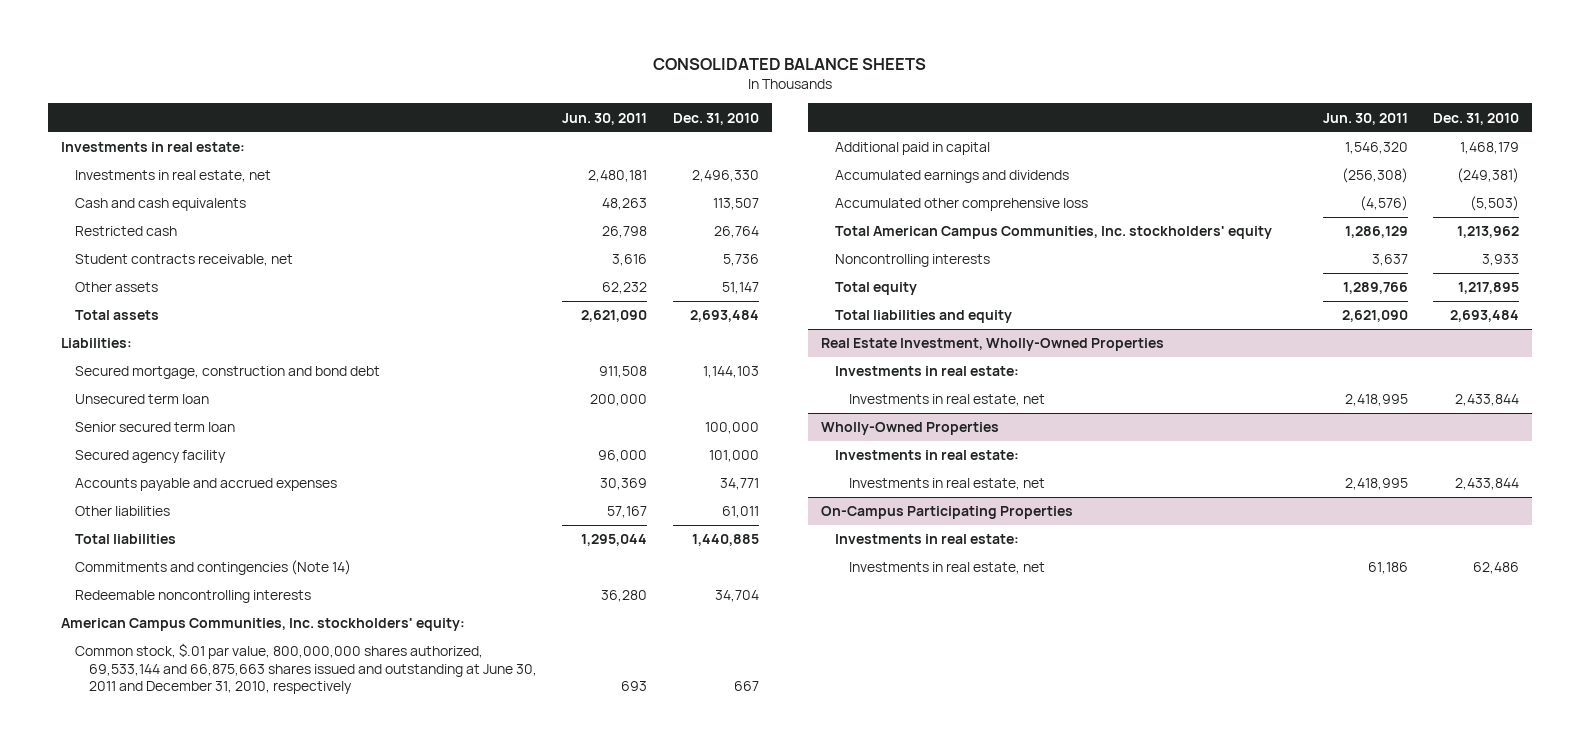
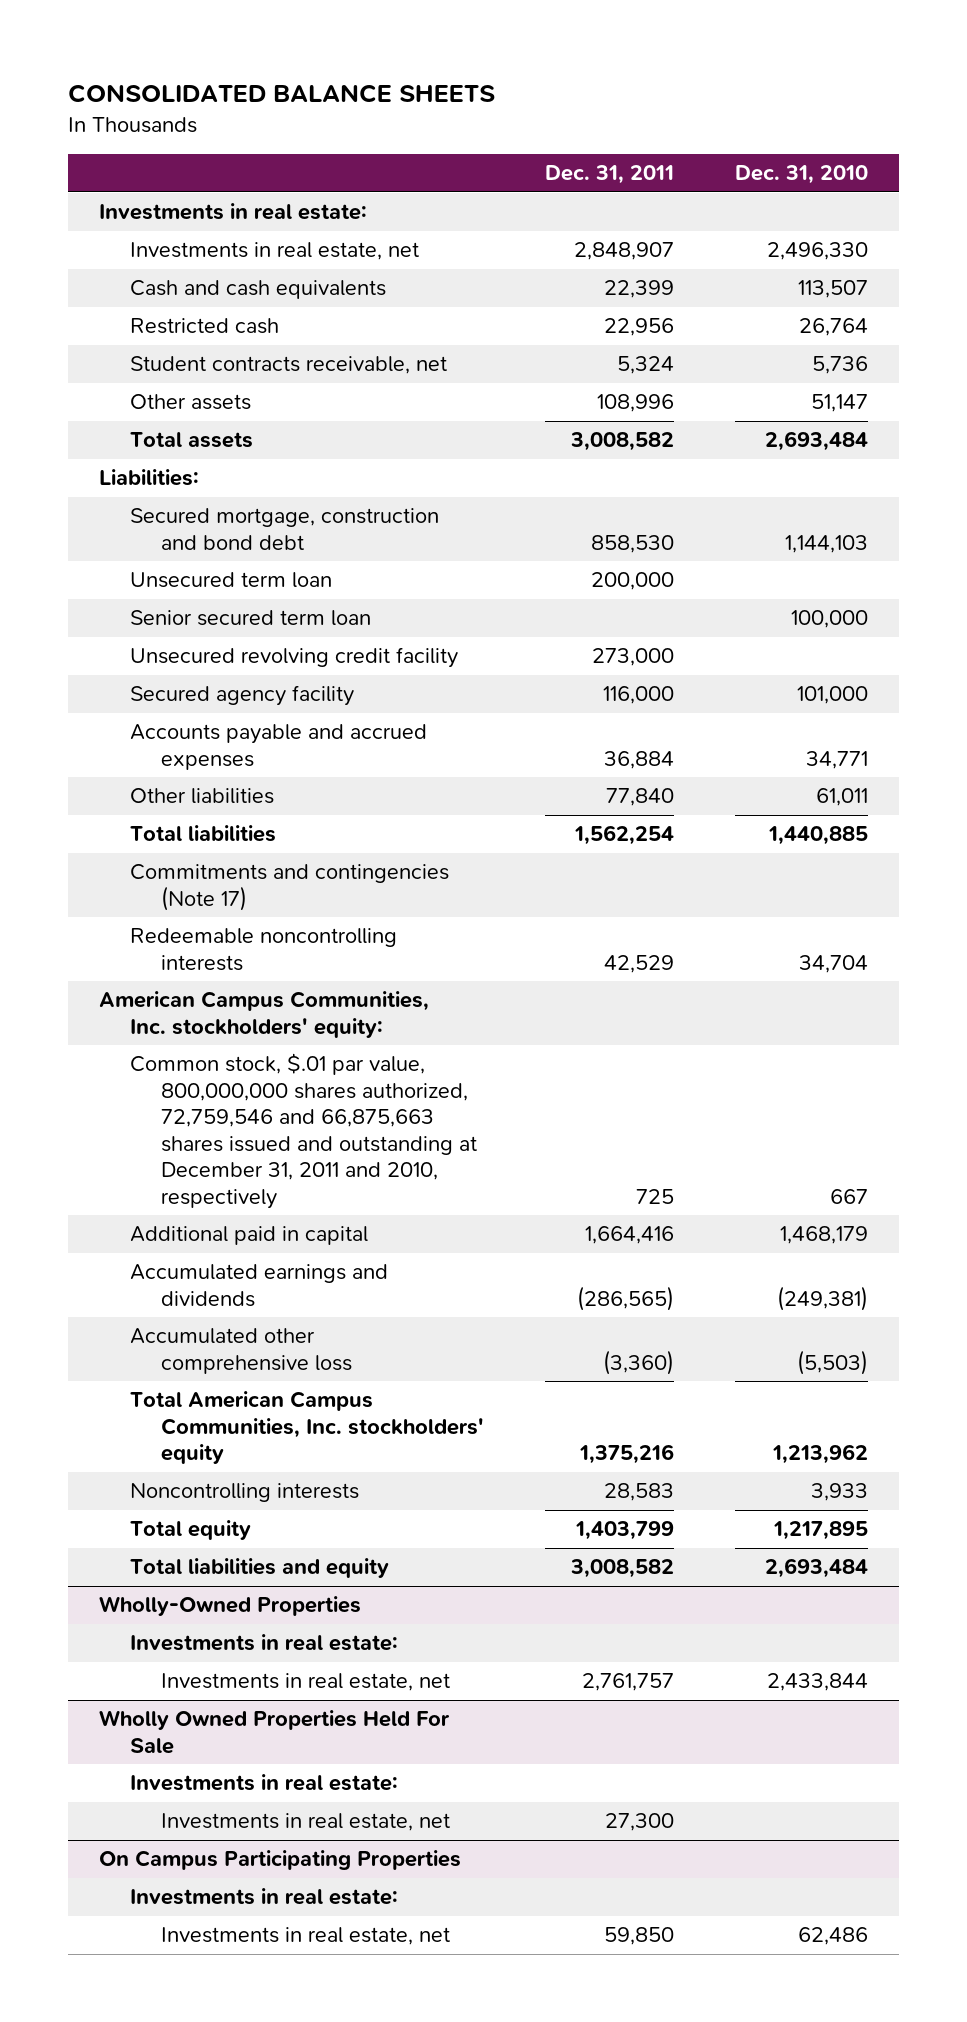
- | Jun. 30, 2011 | Dec. 31, 2010
+ | Dec. 31, 2011 | Dec. 31, 2010
+ Unsecured revolving credit facility | 273,000 |
- Commitments and contingencies (Note 14)
+ Commitments and contingencies (Note 17)
- Common stock, $.01 par value, 800,000,000 shares authorized, 69,533,144 and 66,875,663 shares issued and outstanding at June 30, 2011 and December 31, 2010, respectively | 693 | 667
+ Common stock, $.01 par value, 800,000,000 shares authorized, 72,759,546 and 66,875,663 shares issued and outstanding at December 31, 2011 and 2010, respectively | 725 | 667
- Real Estate Investment, Wholly-Owned Properties
- Investments in real estate:
- Investments in real estate, net | 2,418,995 | 2,433,844
- On-Campus Participating Properties
+ Wholly Owned Properties Held For Sale
+ Investments in real estate, net | 27,300 |
+ On Campus Participating Properties
+ Investments in real estate:

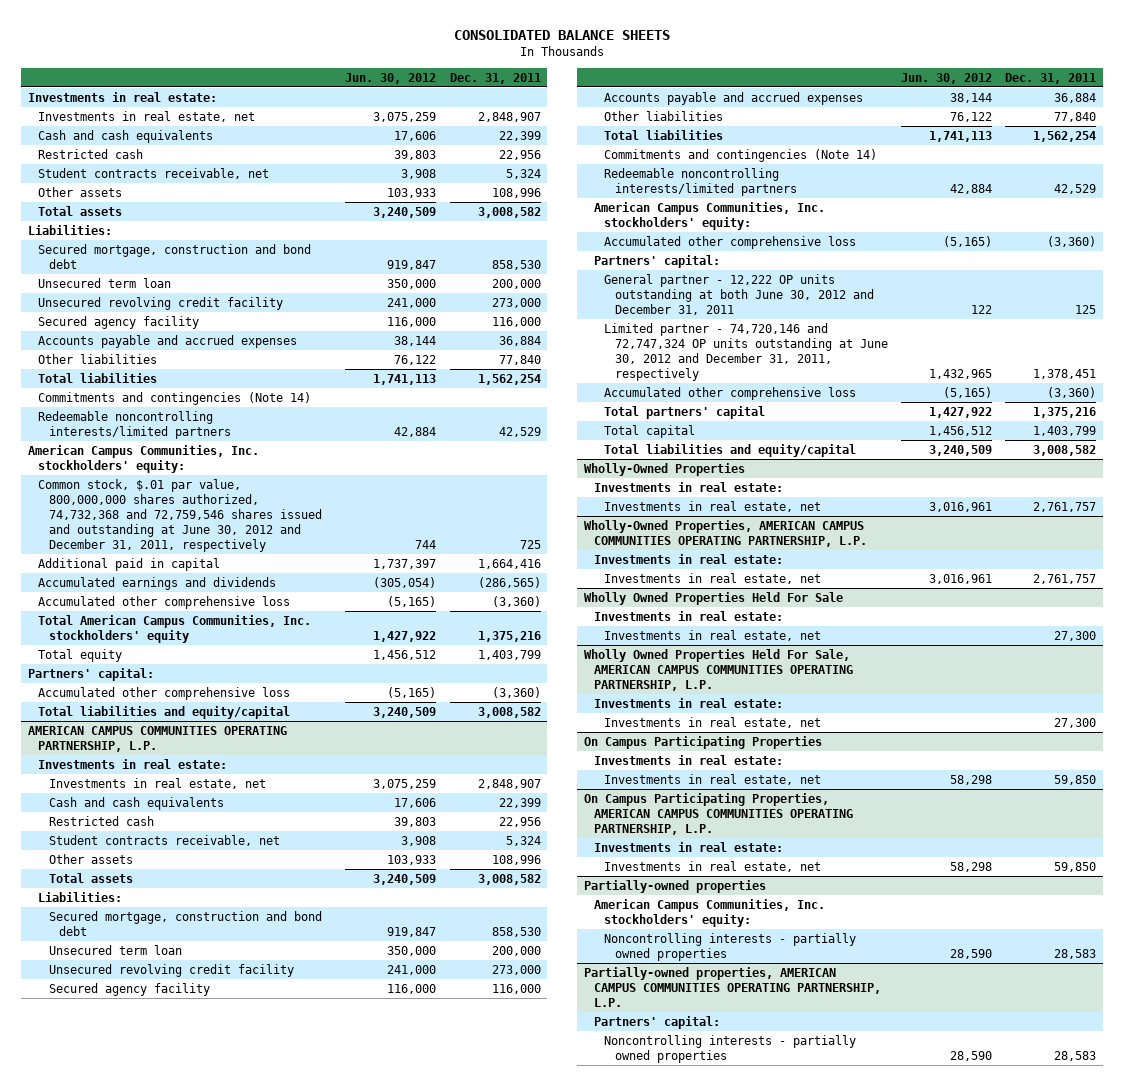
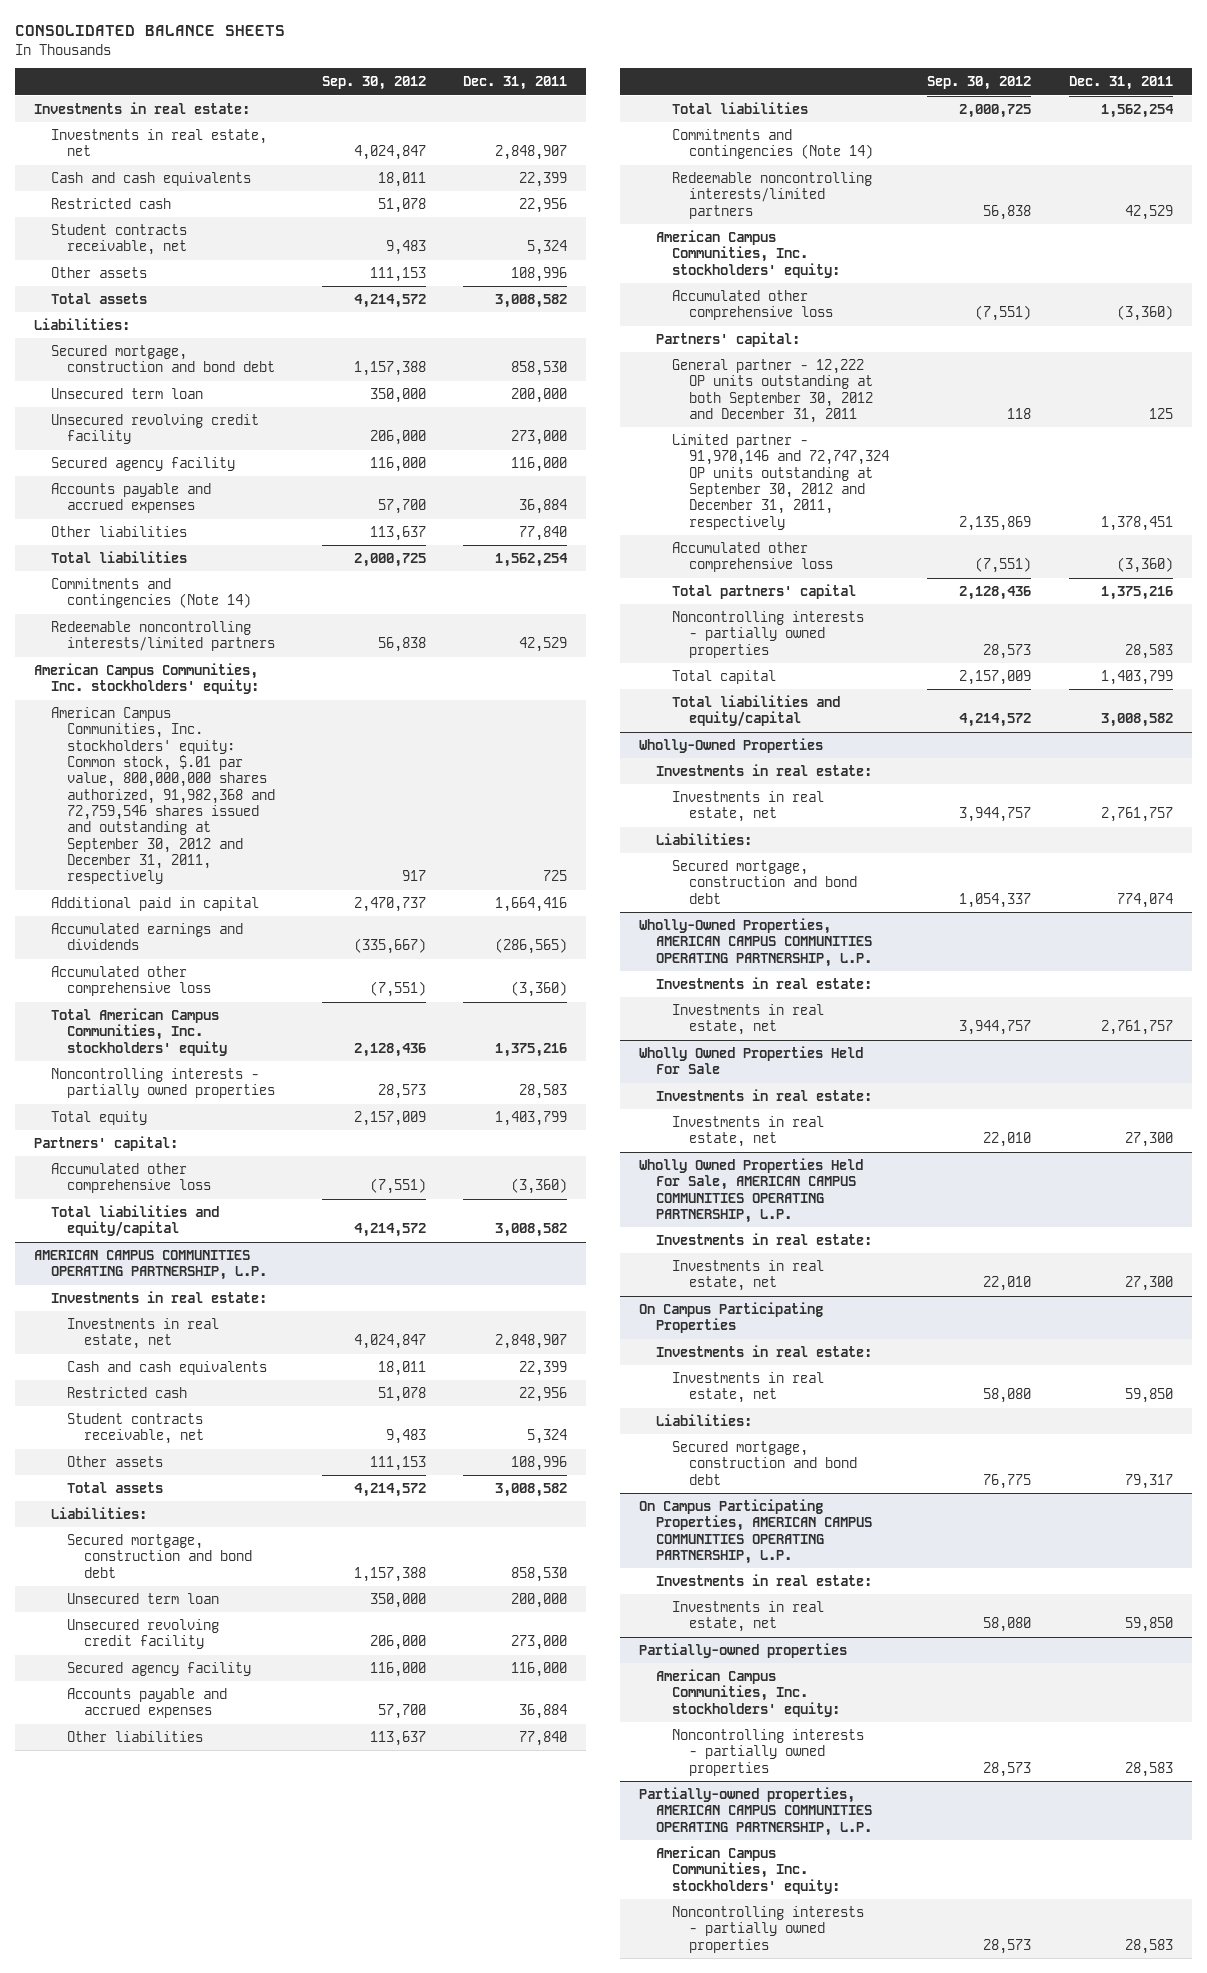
- | Jun. 30, 2012 | Dec. 31, 2011
+ | Sep. 30, 2012 | Dec. 31, 2011
- Common stock, $.01 par value, 800,000,000 shares authorized, 74,732,368 and 72,759,546 shares issued and outstanding at June 30, 2012 and December 31, 2011, respectively | 744 | 725
+ American Campus Communities, Inc. stockholders' equity: Common stock, $.01 par value, 800,000,000 shares authorized, 91,982,368 and 72,759,546 shares issued and outstanding at September 30, 2012 and December 31, 2011, respectively | 917 | 725
+ Noncontrolling interests - partially owned properties | 28,573 | 28,583
@ AMERICAN CAMPUS COMMUNITIES OPERATING PARTNERSHIP, L.P.
- General partner - 12,222 OP units outstanding at both June 30, 2012 and December 31, 2011 | 122 | 125
- Limited partner - 74,720,146 and 72,747,324 OP units outstanding at June 30, 2012 and December 31, 2011, respectively | 1,432,965 | 1,378,451
+ General partner - 12,222 OP units outstanding at both September 30, 2012 and December 31, 2011 | 118 | 125
+ Limited partner - 91,970,146 and 72,747,324 OP units outstanding at September 30, 2012 and December 31, 2011, respectively | 2,135,869 | 1,378,451
+ Noncontrolling interests - partially owned properties | 28,573 | 28,583
@ Wholly-Owned Properties
+ Liabilities:
+ Secured mortgage, construction and bond debt | 1,054,337 | 774,074
@ On Campus Participating Properties
+ Liabilities:
+ Secured mortgage, construction and bond debt | 76,775 | 79,317
@ Partially-owned properties, AMERICAN CAMPUS COMMUNITIES OPERATING PARTNERSHIP, L.P.
- Partners' capital:
+ American Campus Communities, Inc. stockholders' equity:

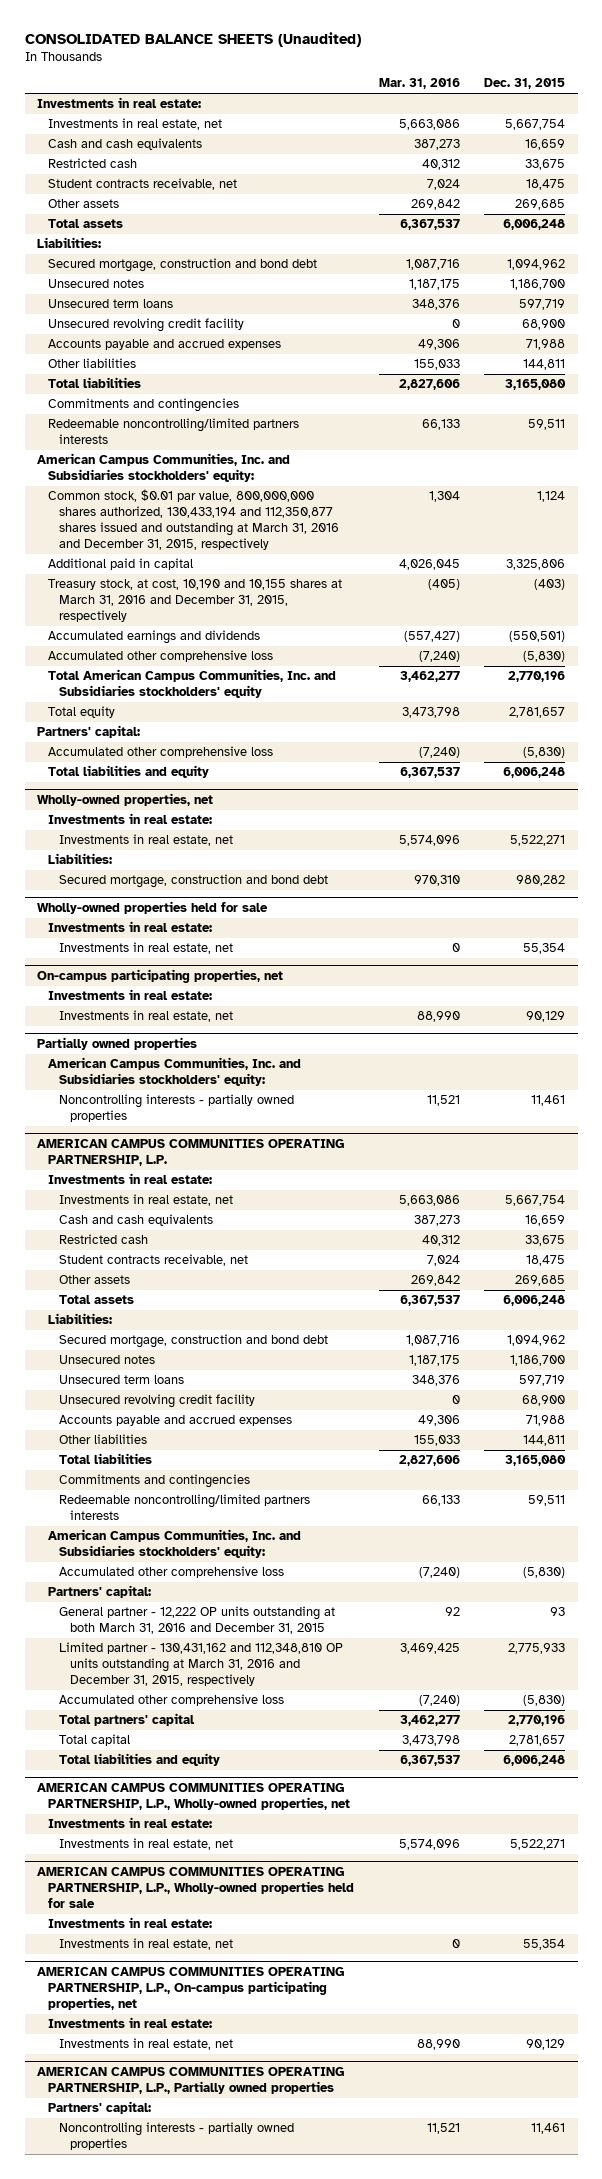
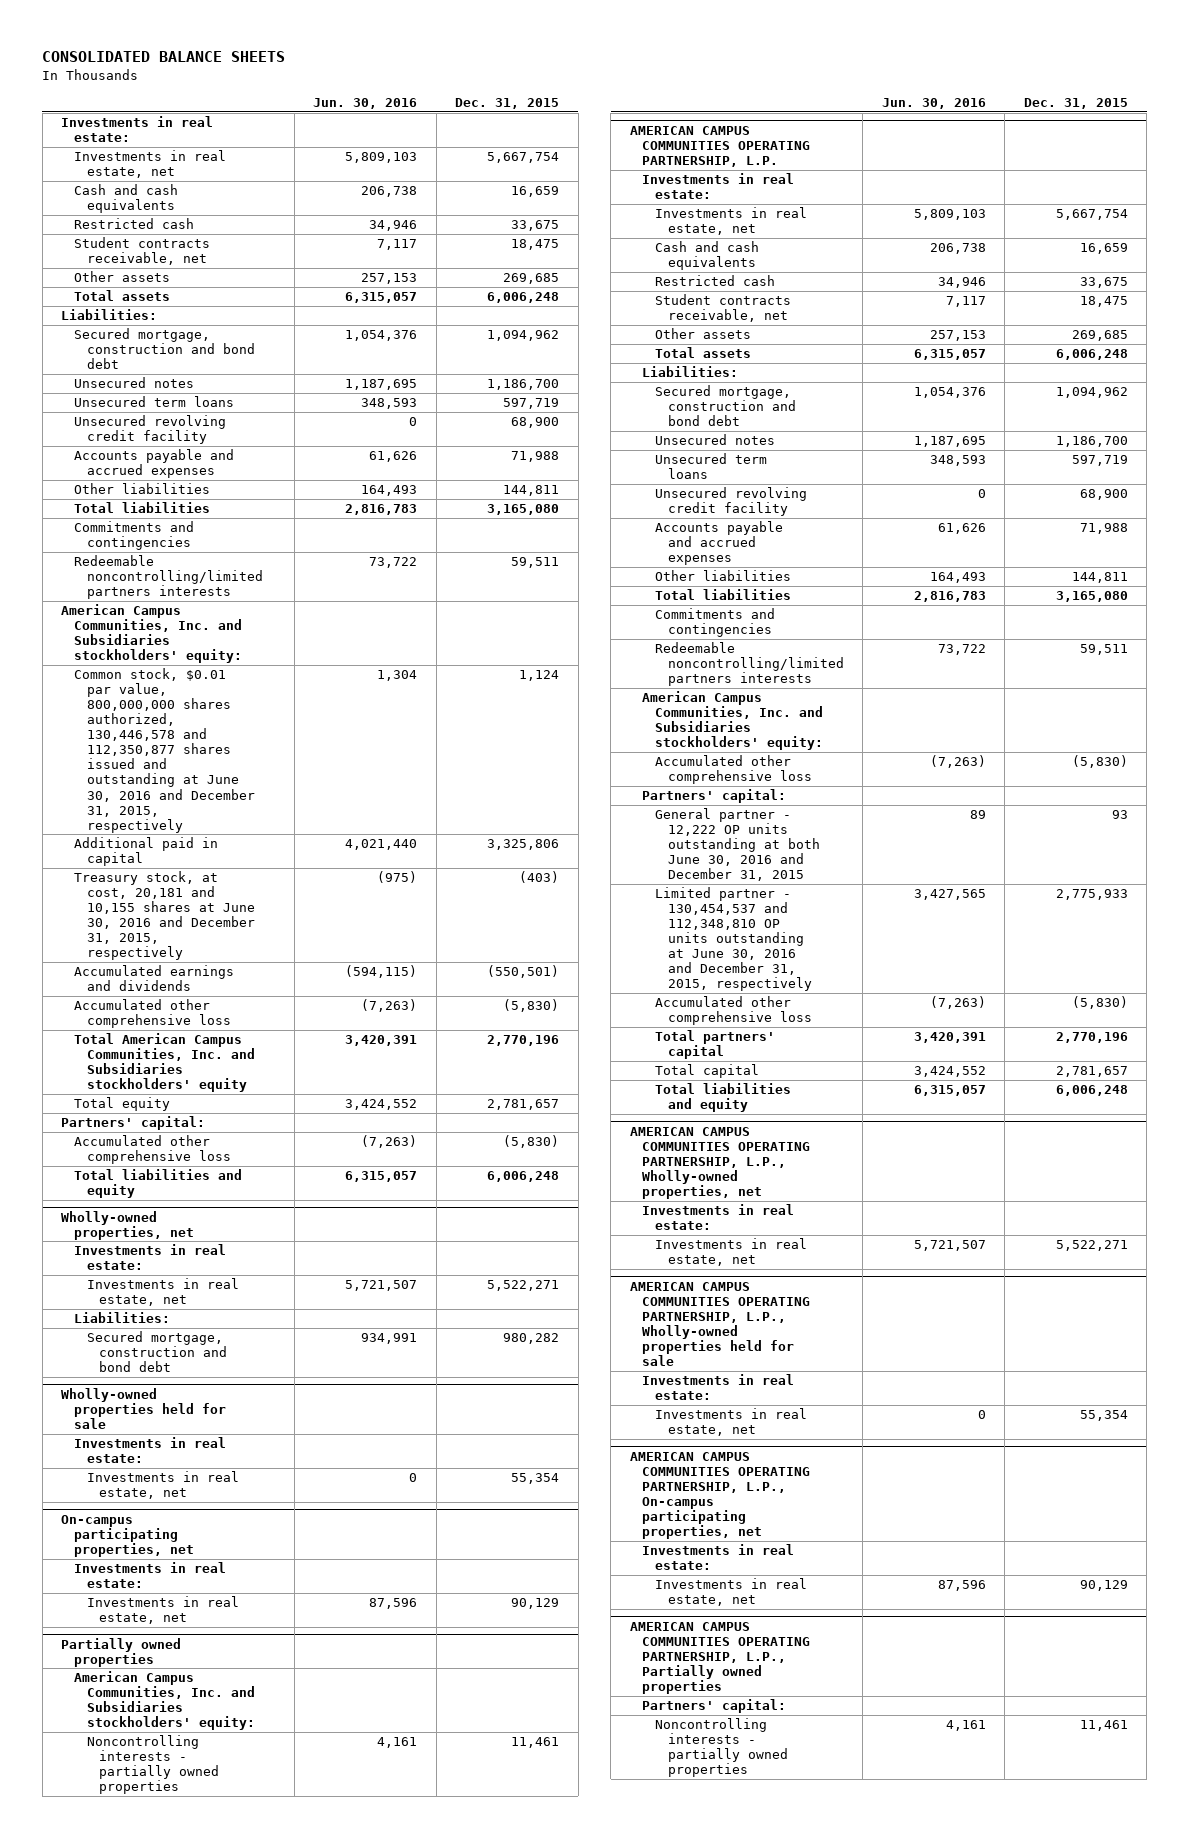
- CONSOLIDATED BALANCE SHEETS (Unaudited)
+ CONSOLIDATED BALANCE SHEETS
- | Mar. 31, 2016 | Dec. 31, 2015
+ | Jun. 30, 2016 | Dec. 31, 2015
- Common stock, $0.01 par value, 800,000,000 shares authorized, 130,433,194 and 112,350,877 shares issued and outstanding at March 31, 2016 and December 31, 2015, respectively | 1,304 | 1,124
+ Common stock, $0.01 par value, 800,000,000 shares authorized, 130,446,578 and 112,350,877 shares issued and outstanding at June 30, 2016 and December 31, 2015, respectively | 1,304 | 1,124
- Treasury stock, at cost, 10,190 and 10,155 shares at March 31, 2016 and December 31, 2015, respectively | (405) | (403)
+ Treasury stock, at cost, 20,181 and 10,155 shares at June 30, 2016 and December 31, 2015, respectively | (975) | (403)
@ AMERICAN CAMPUS COMMUNITIES OPERATING PARTNERSHIP, L.P.
- General partner - 12,222 OP units outstanding at both March 31, 2016 and December 31, 2015 | 92 | 93
- Limited partner - 130,431,162 and 112,348,810 OP units outstanding at March 31, 2016 and December 31, 2015, respectively | 3,469,425 | 2,775,933
+ General partner - 12,222 OP units outstanding at both June 30, 2016 and December 31, 2015 | 89 | 93
+ Limited partner - 130,454,537 and 112,348,810 OP units outstanding at June 30, 2016 and December 31, 2015, respectively | 3,427,565 | 2,775,933

